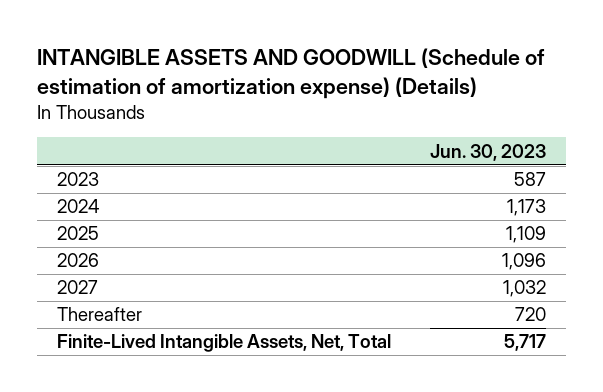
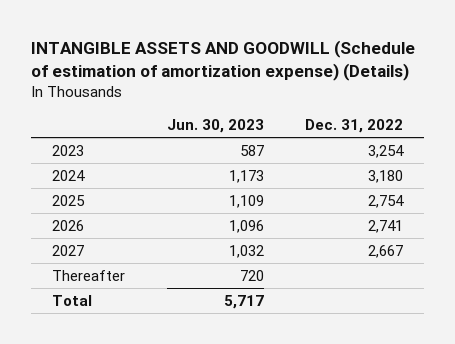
- | Jun. 30, 2023
+ | Jun. 30, 2023 | Dec. 31, 2022
- Finite-Lived Intangible Assets, Net, Total | 5,717
+ Total | 5,717 |

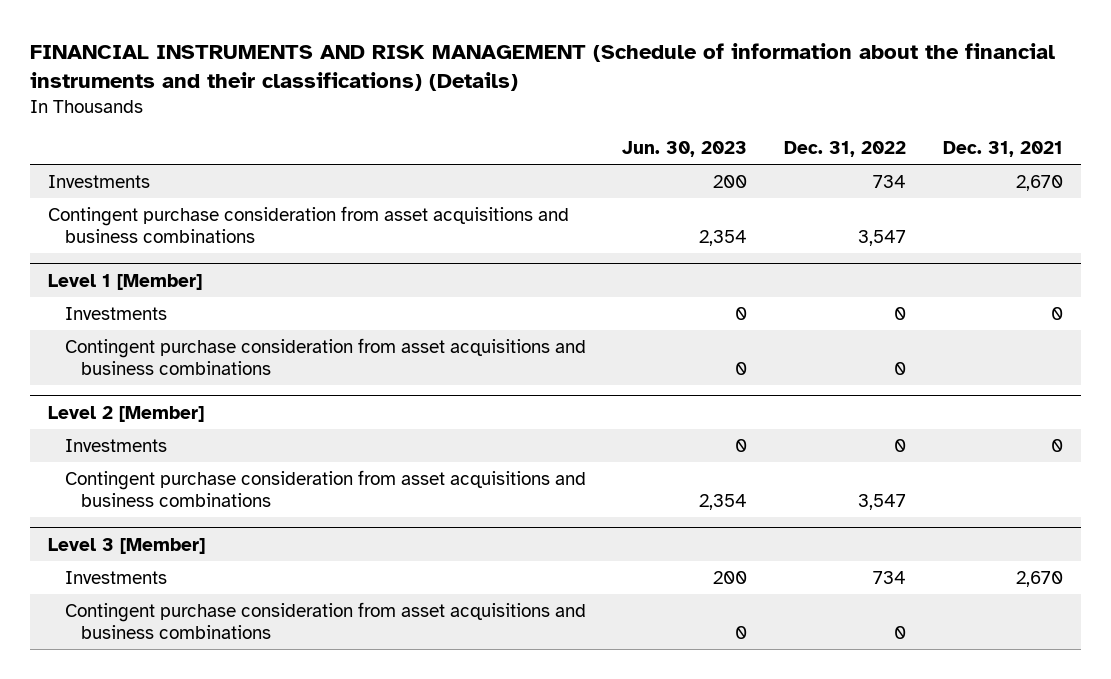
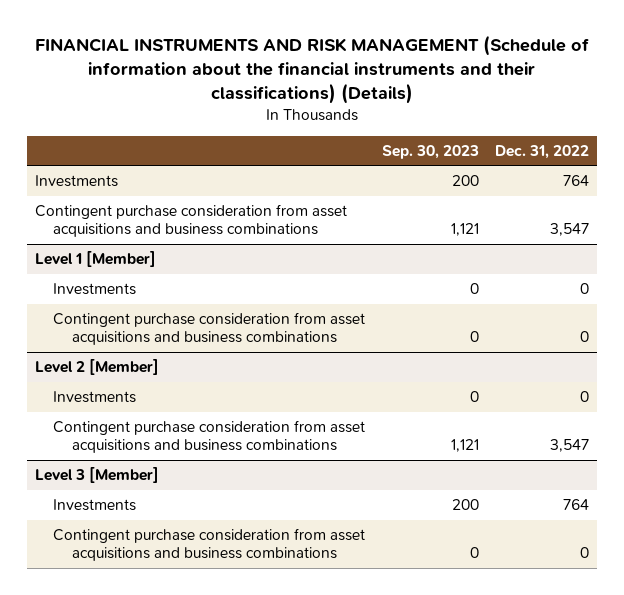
- | Jun. 30, 2023 | Dec. 31, 2022 | Dec. 31, 2021
+ | Sep. 30, 2023 | Dec. 31, 2022
- Investments | 200 | 734 | 2,670
+ Investments | 200 | 764
@ Level 3 [Member]
- Investments | 200 | 734 | 2,670
+ Investments | 200 | 764

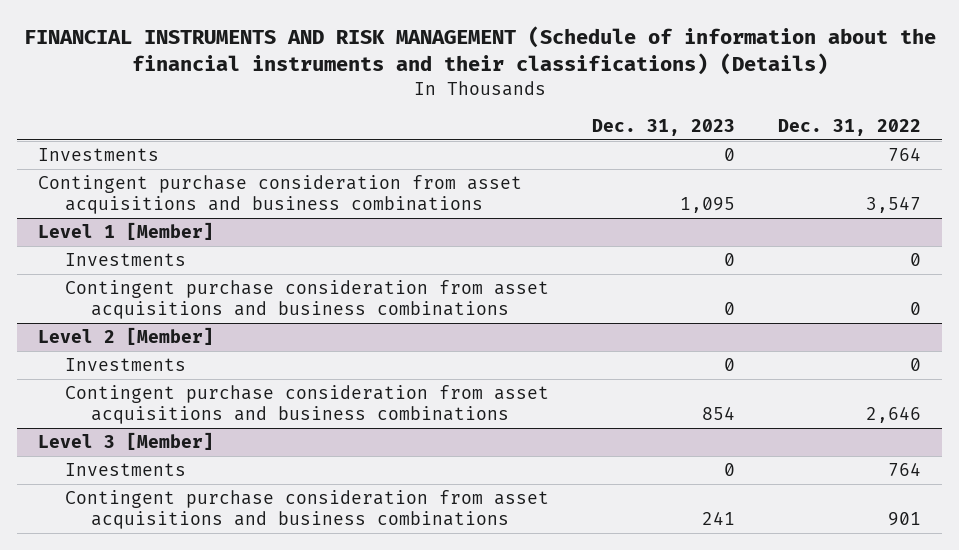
- | Sep. 30, 2023 | Dec. 31, 2022
+ | Dec. 31, 2023 | Dec. 31, 2022
@ Level 2 [Member]
- Contingent purchase consideration from asset acquisitions and business combinations | 1,121 | 3,547
+ Contingent purchase consideration from asset acquisitions and business combinations | 854 | 2,646
@ Level 3 [Member]
- Contingent purchase consideration from asset acquisitions and business combinations | 0 | 0
+ Contingent purchase consideration from asset acquisitions and business combinations | 241 | 901

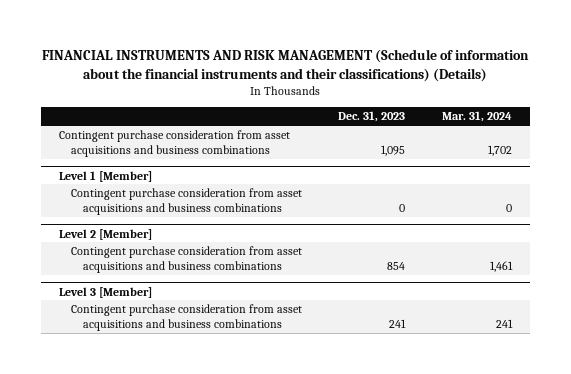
- | Dec. 31, 2023 | Dec. 31, 2022
+ | Dec. 31, 2023 | Mar. 31, 2024
- Investments | 0 | 764
@ Level 1 [Member]
- Investments | 0 | 0
@ Level 2 [Member]
- Investments | 0 | 0
@ Level 3 [Member]
- Investments | 0 | 764

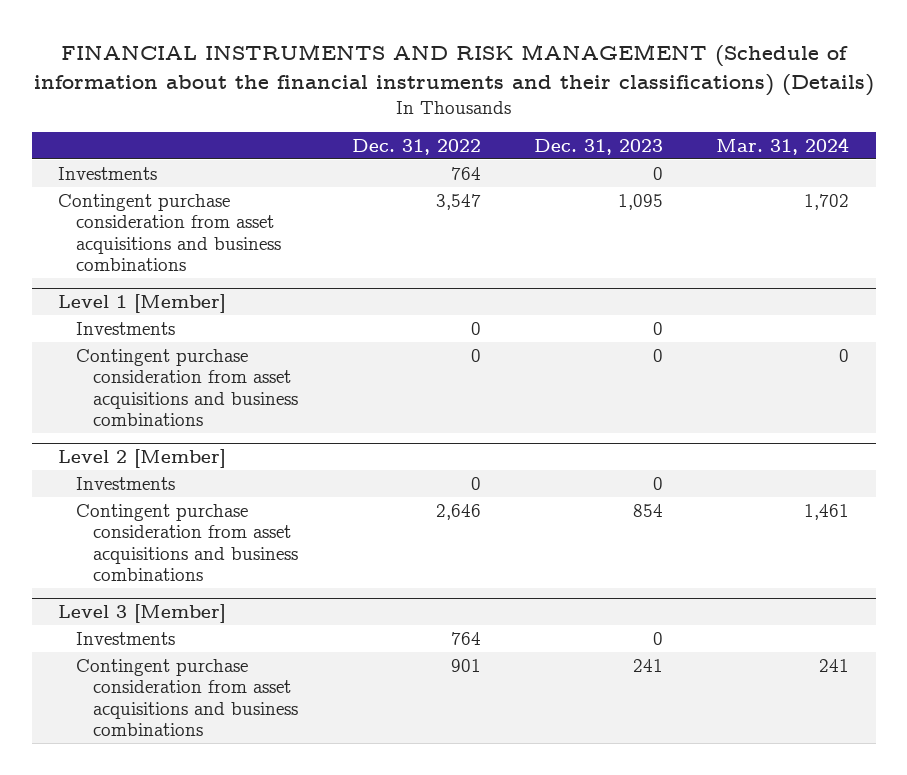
- | Dec. 31, 2023 | Mar. 31, 2024
+ | Dec. 31, 2022 | Dec. 31, 2023 | Mar. 31, 2024
+ Investments | 764 | 0 |
@ Level 1 [Member]
+ Investments | 0 | 0 |
@ Level 2 [Member]
+ Investments | 0 | 0 |
@ Level 3 [Member]
+ Investments | 764 | 0 |

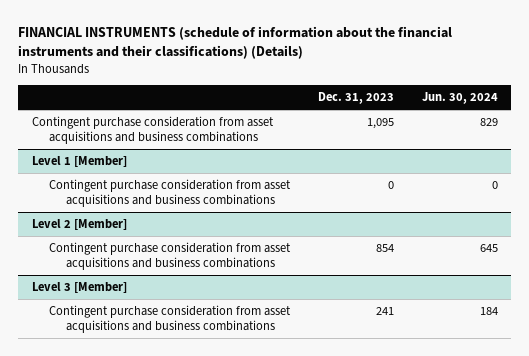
- FINANCIAL INSTRUMENTS AND RISK MANAGEMENT (Schedule of information about the financial instruments and their classifications) (Details)
+ FINANCIAL INSTRUMENTS (schedule of information about the financial instruments and their classifications) (Details)
- | Dec. 31, 2022 | Dec. 31, 2023 | Mar. 31, 2024
+ | Dec. 31, 2023 | Jun. 30, 2024
- Investments | 764 | 0 |
@ Level 1 [Member]
- Investments | 0 | 0 |
@ Level 2 [Member]
- Investments | 0 | 0 |
@ Level 3 [Member]
- Investments | 764 | 0 |

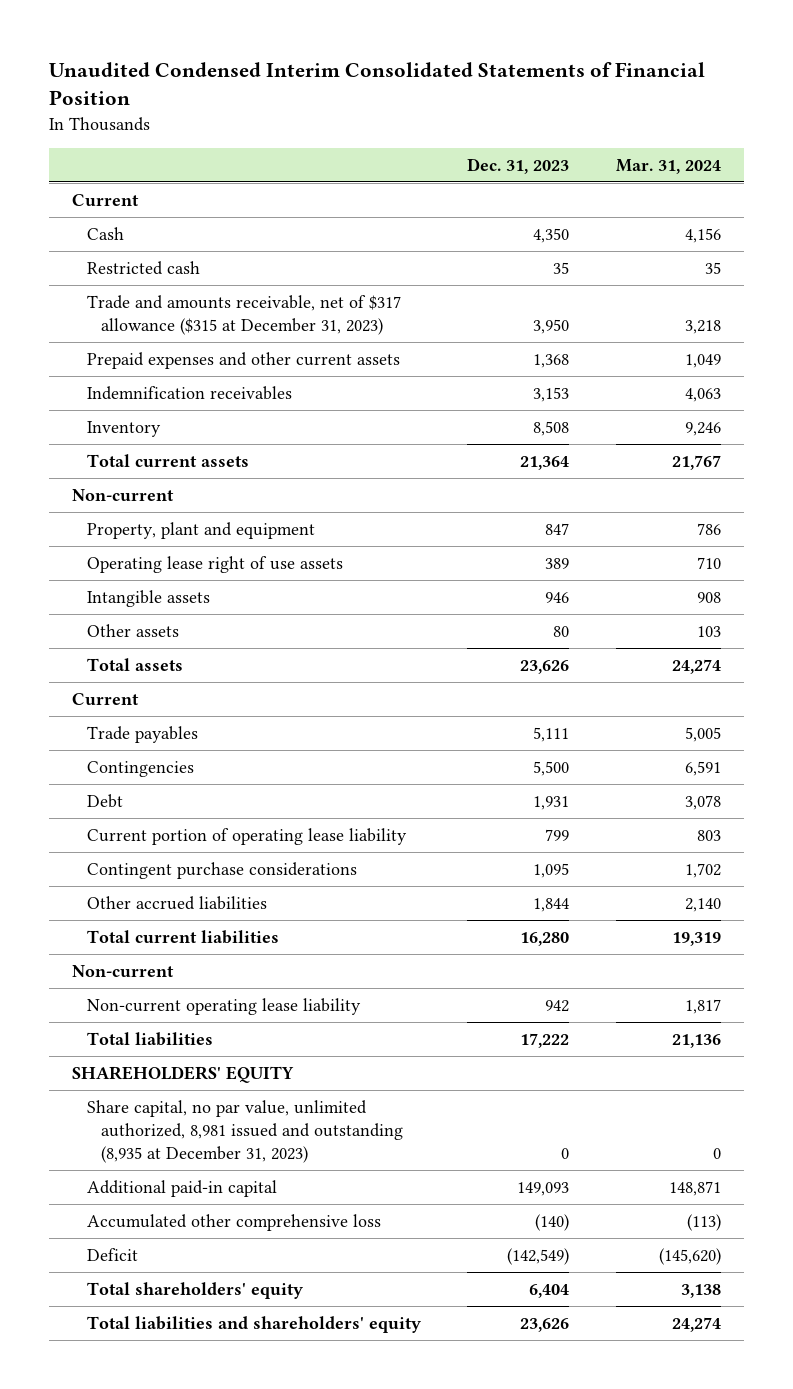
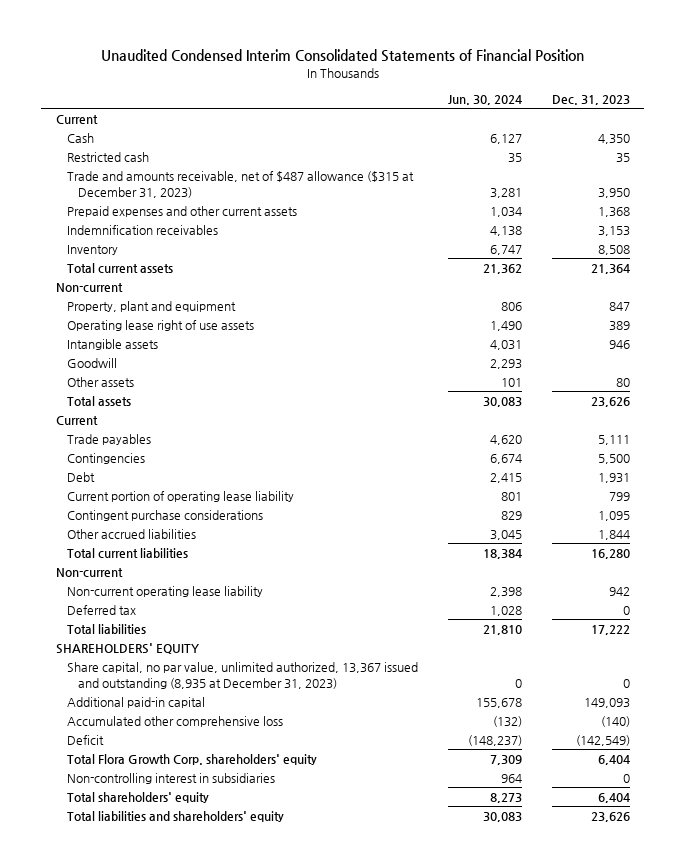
- | Dec. 31, 2023 | Mar. 31, 2024
+ | Jun. 30, 2024 | Dec. 31, 2023
- Trade and amounts receivable, net of $317 allowance ($315 at December 31, 2023) | 3,950 | 3,218
+ Trade and amounts receivable, net of $487 allowance ($315 at December 31, 2023) | 3,281 | 3,950
+ Goodwill | 2,293 |
+ Deferred tax | 1,028 | 0
- Share capital, no par value, unlimited authorized, 8,981 issued and outstanding (8,935 at December 31, 2023) | 0 | 0
+ Share capital, no par value, unlimited authorized, 13,367 issued and outstanding (8,935 at December 31, 2023) | 0 | 0
+ Total Flora Growth Corp. shareholders' equity | 7,309 | 6,404
+ Non-controlling interest in subsidiaries | 964 | 0

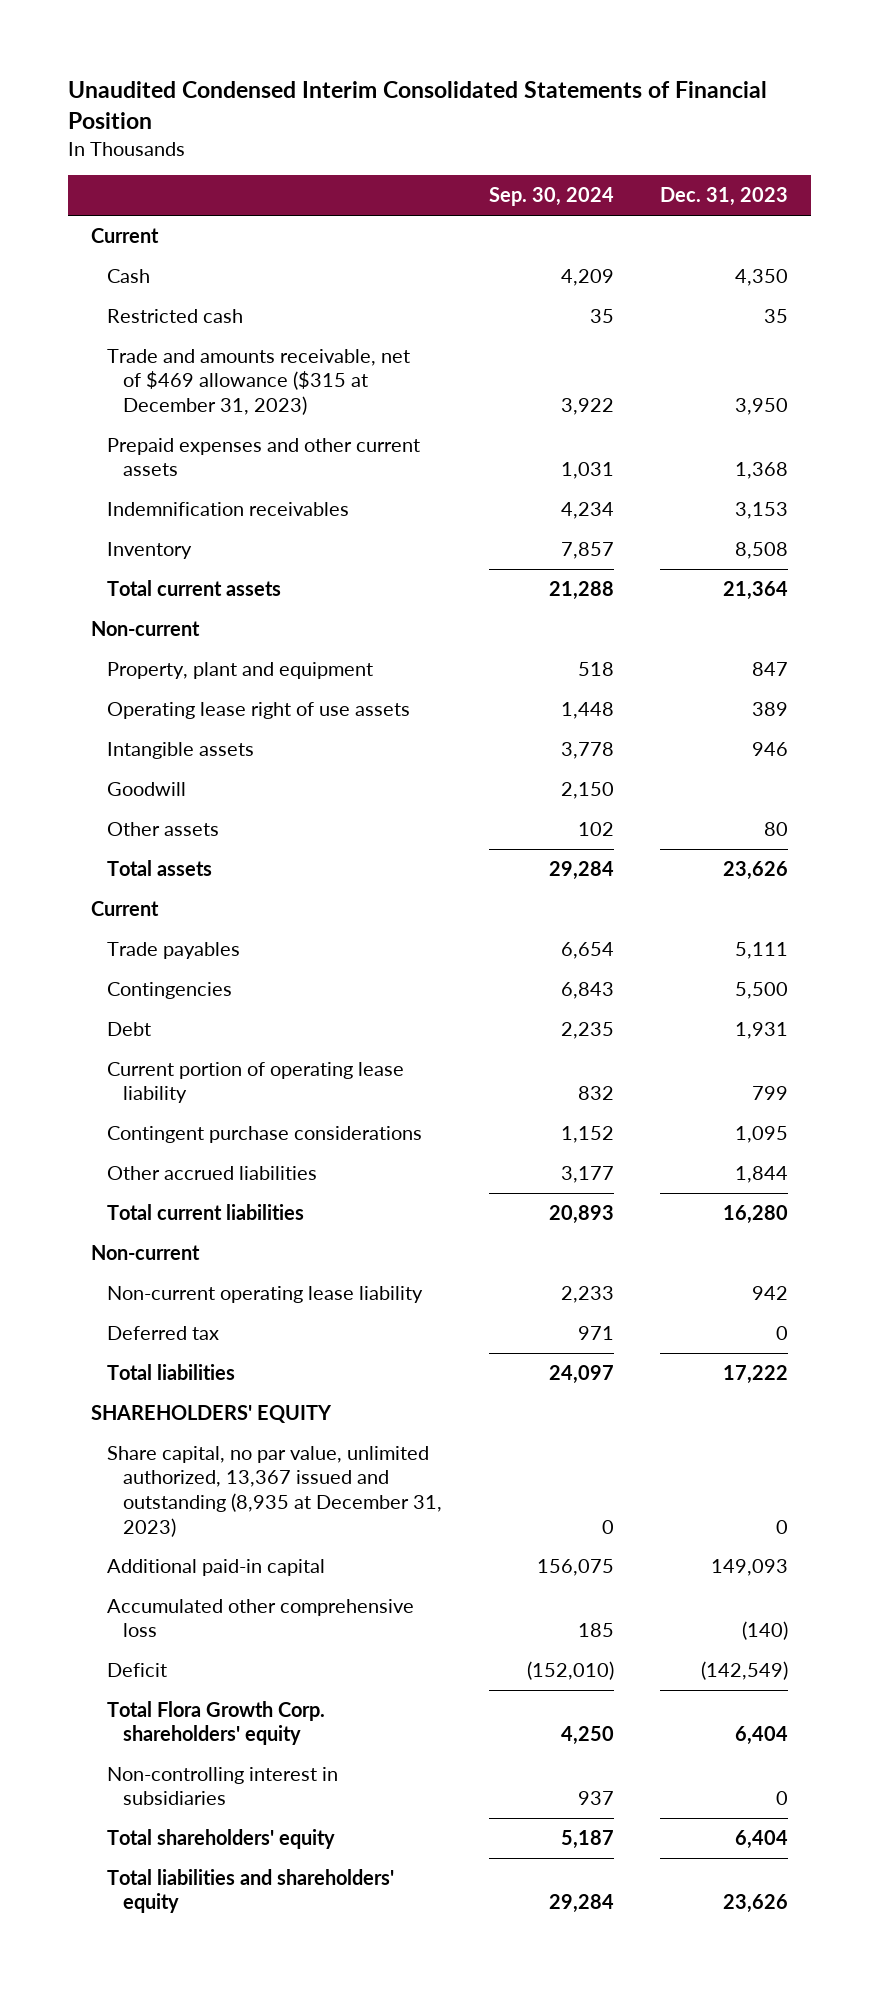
- | Jun. 30, 2024 | Dec. 31, 2023
+ | Sep. 30, 2024 | Dec. 31, 2023
- Trade and amounts receivable, net of $487 allowance ($315 at December 31, 2023) | 3,281 | 3,950
+ Trade and amounts receivable, net of $469 allowance ($315 at December 31, 2023) | 3,922 | 3,950

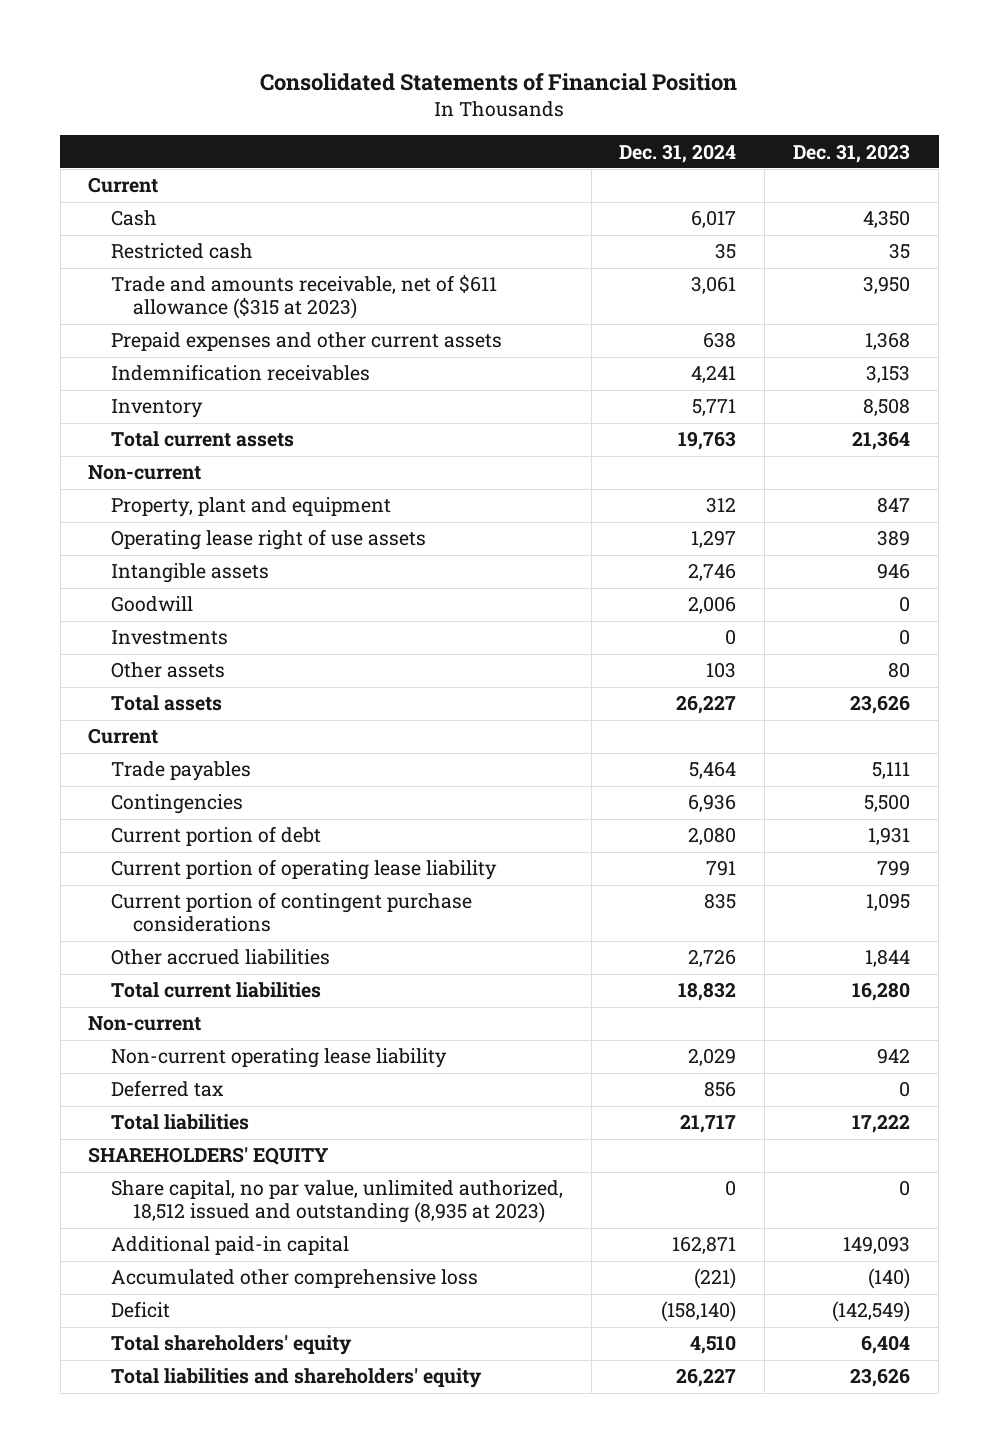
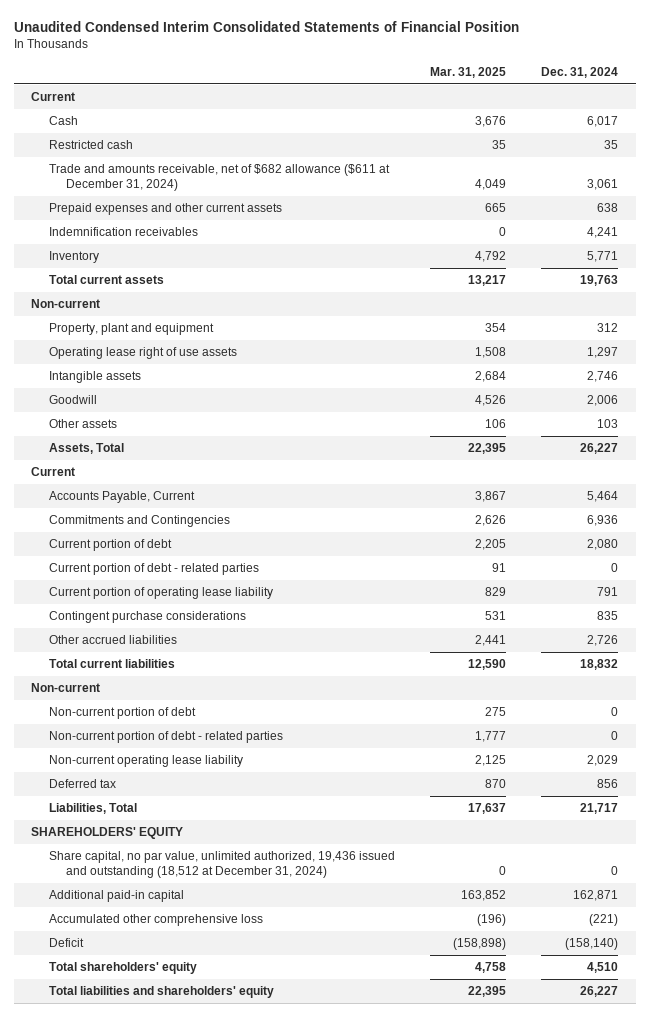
- Consolidated Statements of Financial Position
+ Unaudited Condensed Interim Consolidated Statements of Financial Position
- | Dec. 31, 2024 | Dec. 31, 2023
+ | Mar. 31, 2025 | Dec. 31, 2024
- Trade and amounts receivable, net of $611 allowance ($315 at 2023) | 3,061 | 3,950
+ Trade and amounts receivable, net of $682 allowance ($611 at December 31, 2024) | 4,049 | 3,061
- Investments | 0 | 0
- Total assets | 26,227 | 23,626
+ Assets, Total | 22,395 | 26,227
- Trade payables | 5,464 | 5,111
- Contingencies | 6,936 | 5,500
+ Accounts Payable, Current | 3,867 | 5,464
+ Commitments and Contingencies | 2,626 | 6,936
+ Current portion of debt - related parties | 91 | 0
- Current portion of contingent purchase considerations | 835 | 1,095
+ Contingent purchase considerations | 531 | 835
+ Non-current portion of debt | 275 | 0
+ Non-current portion of debt - related parties | 1,777 | 0
- Total liabilities | 21,717 | 17,222
+ Liabilities, Total | 17,637 | 21,717
- Share capital, no par value, unlimited authorized, 18,512 issued and outstanding (8,935 at 2023) | 0 | 0
+ Share capital, no par value, unlimited authorized, 19,436 issued and outstanding (18,512 at December 31, 2024) | 0 | 0

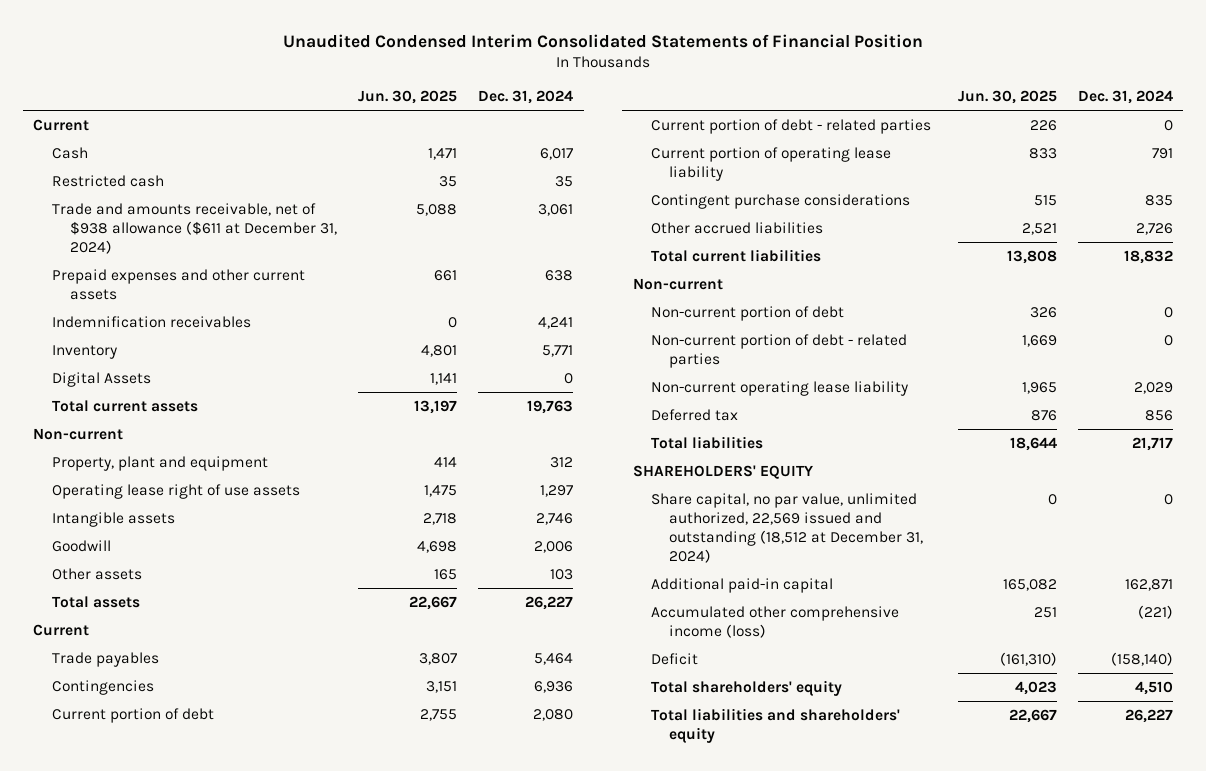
- | Mar. 31, 2025 | Dec. 31, 2024
+ | Jun. 30, 2025 | Dec. 31, 2024
- Trade and amounts receivable, net of $682 allowance ($611 at December 31, 2024) | 4,049 | 3,061
+ Trade and amounts receivable, net of $938 allowance ($611 at December 31, 2024) | 5,088 | 3,061
+ Digital Assets | 1,141 | 0
- Assets, Total | 22,395 | 26,227
+ Total assets | 22,667 | 26,227
- Accounts Payable, Current | 3,867 | 5,464
- Commitments and Contingencies | 2,626 | 6,936
+ Trade payables | 3,807 | 5,464
+ Contingencies | 3,151 | 6,936
- Liabilities, Total | 17,637 | 21,717
+ Total liabilities | 18,644 | 21,717
- Share capital, no par value, unlimited authorized, 19,436 issued and outstanding (18,512 at December 31, 2024) | 0 | 0
+ Share capital, no par value, unlimited authorized, 22,569 issued and outstanding (18,512 at December 31, 2024) | 0 | 0
- Accumulated other comprehensive loss | (196) | (221)
+ Accumulated other comprehensive income (loss) | 251 | (221)

